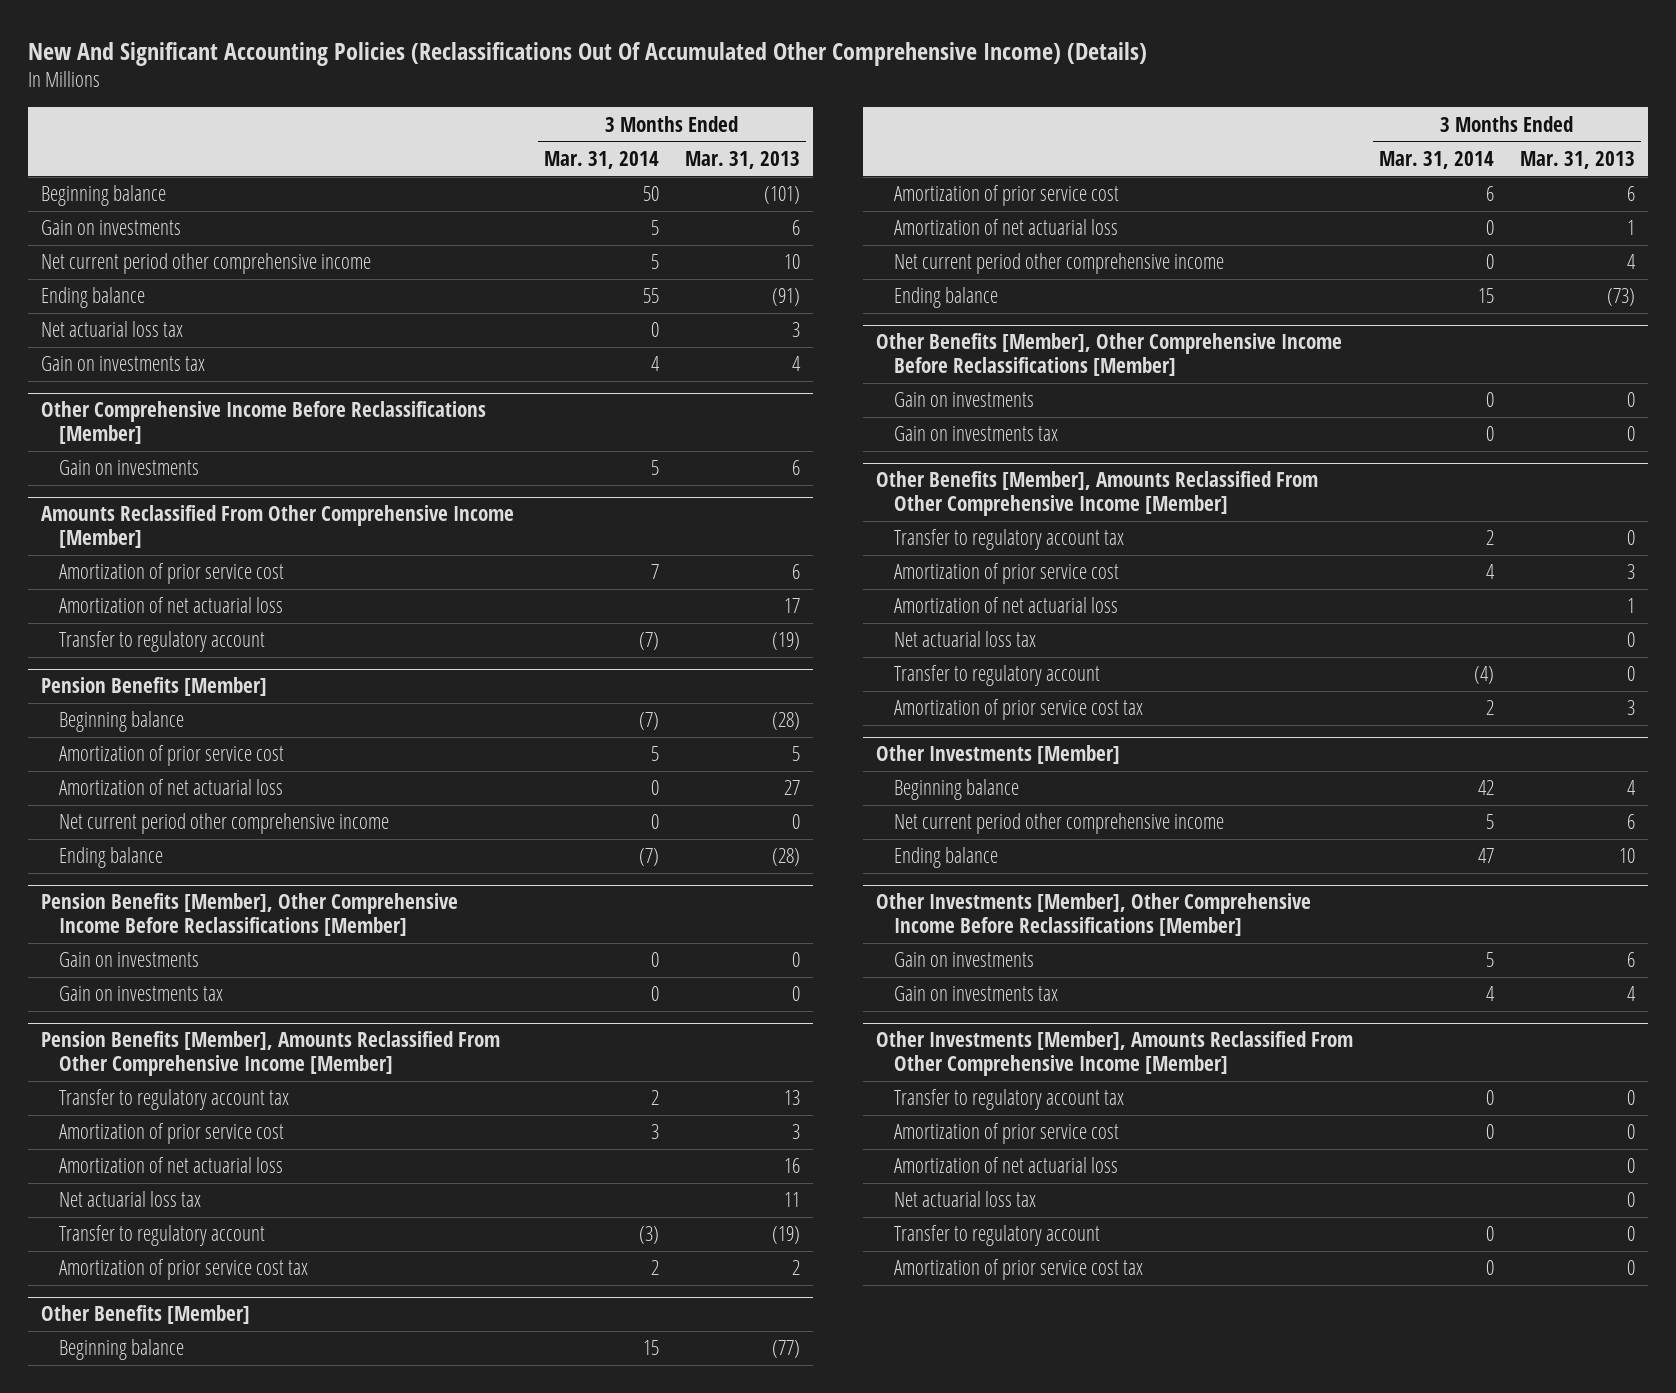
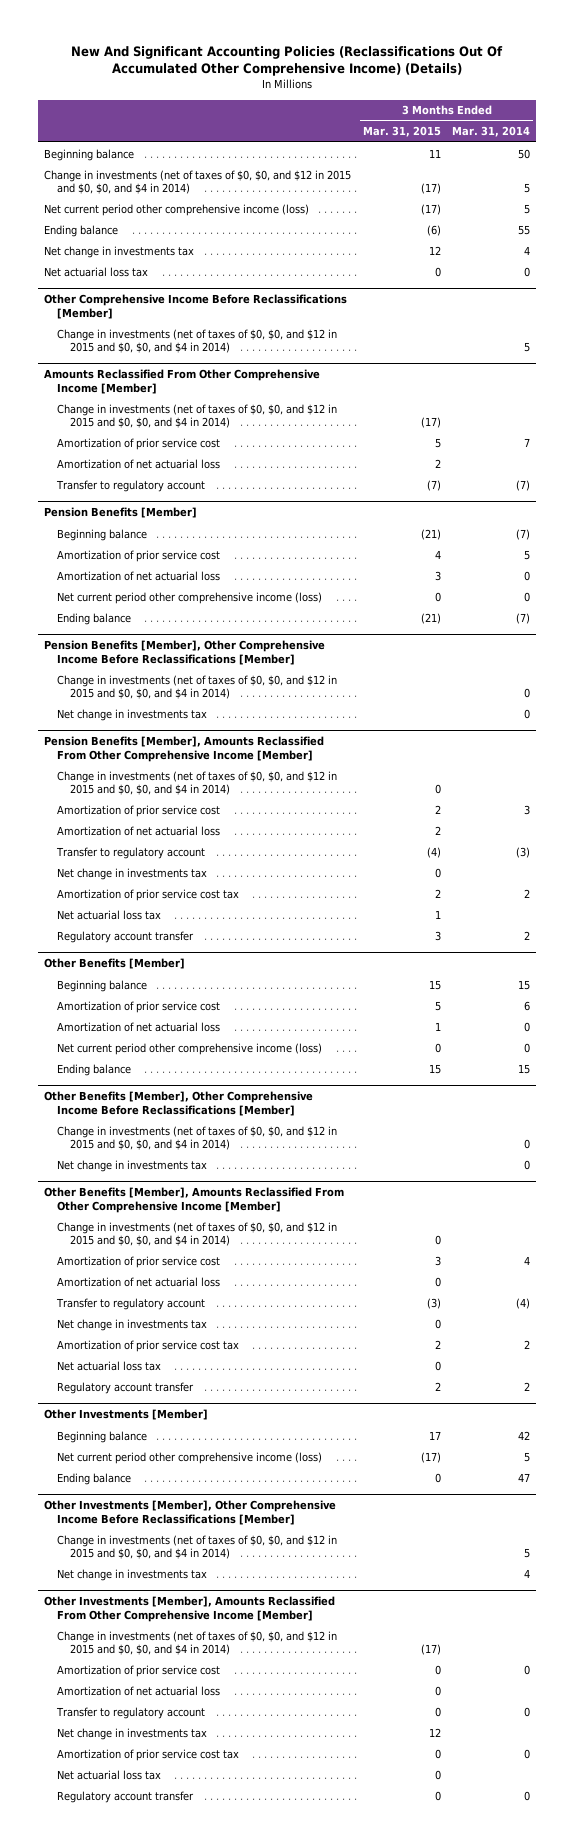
- | 3 Months Ended Mar. 31, 2014 | 3 Months Ended Mar. 31, 2013
+ | 3 Months Ended Mar. 31, 2015 | 3 Months Ended Mar. 31, 2014
- Gain on investments | 5 | 6
- Net current period other comprehensive income | 5 | 10
+ Change in investments (net of taxes of $0, $0, and $12 in 2015 and $0, $0, and $4 in 2014) | (17) | 5
+ Net current period other comprehensive income (loss) | (17) | 5
+ Net change in investments tax | 12 | 4
- Gain on investments tax | 4 | 4
@ Other Comprehensive Income Before Reclassifications [Member]
- Gain on investments | 5 | 6
+ Change in investments (net of taxes of $0, $0, and $12 in 2015 and $0, $0, and $4 in 2014) | | 5
@ Amounts Reclassified From Other Comprehensive Income [Member]
+ Change in investments (net of taxes of $0, $0, and $12 in 2015 and $0, $0, and $4 in 2014) | (17) |
@ Pension Benefits [Member]
- Net current period other comprehensive income | 0 | 0
+ Net current period other comprehensive income (loss) | 0 | 0
@ Pension Benefits [Member], Other Comprehensive Income Before Reclassifications [Member]
- Gain on investments | 0 | 0
- Gain on investments tax | 0 | 0
+ Change in investments (net of taxes of $0, $0, and $12 in 2015 and $0, $0, and $4 in 2014) | | 0
+ Net change in investments tax | | 0
@ Pension Benefits [Member], Amounts Reclassified From Other Comprehensive Income [Member]
- Transfer to regulatory account tax | 2 | 13
+ Change in investments (net of taxes of $0, $0, and $12 in 2015 and $0, $0, and $4 in 2014) | 0 |
+ Net change in investments tax | 0 |
moved down: Net actuarial loss tax | 1 |
+ Regulatory account transfer | 3 | 2
@ Other Benefits [Member]
- Net current period other comprehensive income | 0 | 4
+ Net current period other comprehensive income (loss) | 0 | 0
@ Other Benefits [Member], Other Comprehensive Income Before Reclassifications [Member]
- Gain on investments | 0 | 0
- Gain on investments tax | 0 | 0
+ Change in investments (net of taxes of $0, $0, and $12 in 2015 and $0, $0, and $4 in 2014) | | 0
+ Net change in investments tax | | 0
@ Other Benefits [Member], Amounts Reclassified From Other Comprehensive Income [Member]
- Transfer to regulatory account tax | 2 | 0
+ Change in investments (net of taxes of $0, $0, and $12 in 2015 and $0, $0, and $4 in 2014) | 0 |
+ Net change in investments tax | 0 |
moved down: Net actuarial loss tax | 0 |
+ Regulatory account transfer | 2 | 2
@ Other Investments [Member]
- Net current period other comprehensive income | 5 | 6
+ Net current period other comprehensive income (loss) | (17) | 5
@ Other Investments [Member], Other Comprehensive Income Before Reclassifications [Member]
- Gain on investments | 5 | 6
- Gain on investments tax | 4 | 4
+ Change in investments (net of taxes of $0, $0, and $12 in 2015 and $0, $0, and $4 in 2014) | | 5
+ Net change in investments tax | | 4
@ Other Investments [Member], Amounts Reclassified From Other Comprehensive Income [Member]
- Transfer to regulatory account tax | 0 | 0
+ Change in investments (net of taxes of $0, $0, and $12 in 2015 and $0, $0, and $4 in 2014) | (17) |
+ Net change in investments tax | 12 |
moved down: Net actuarial loss tax | 0 |
+ Regulatory account transfer | 0 | 0

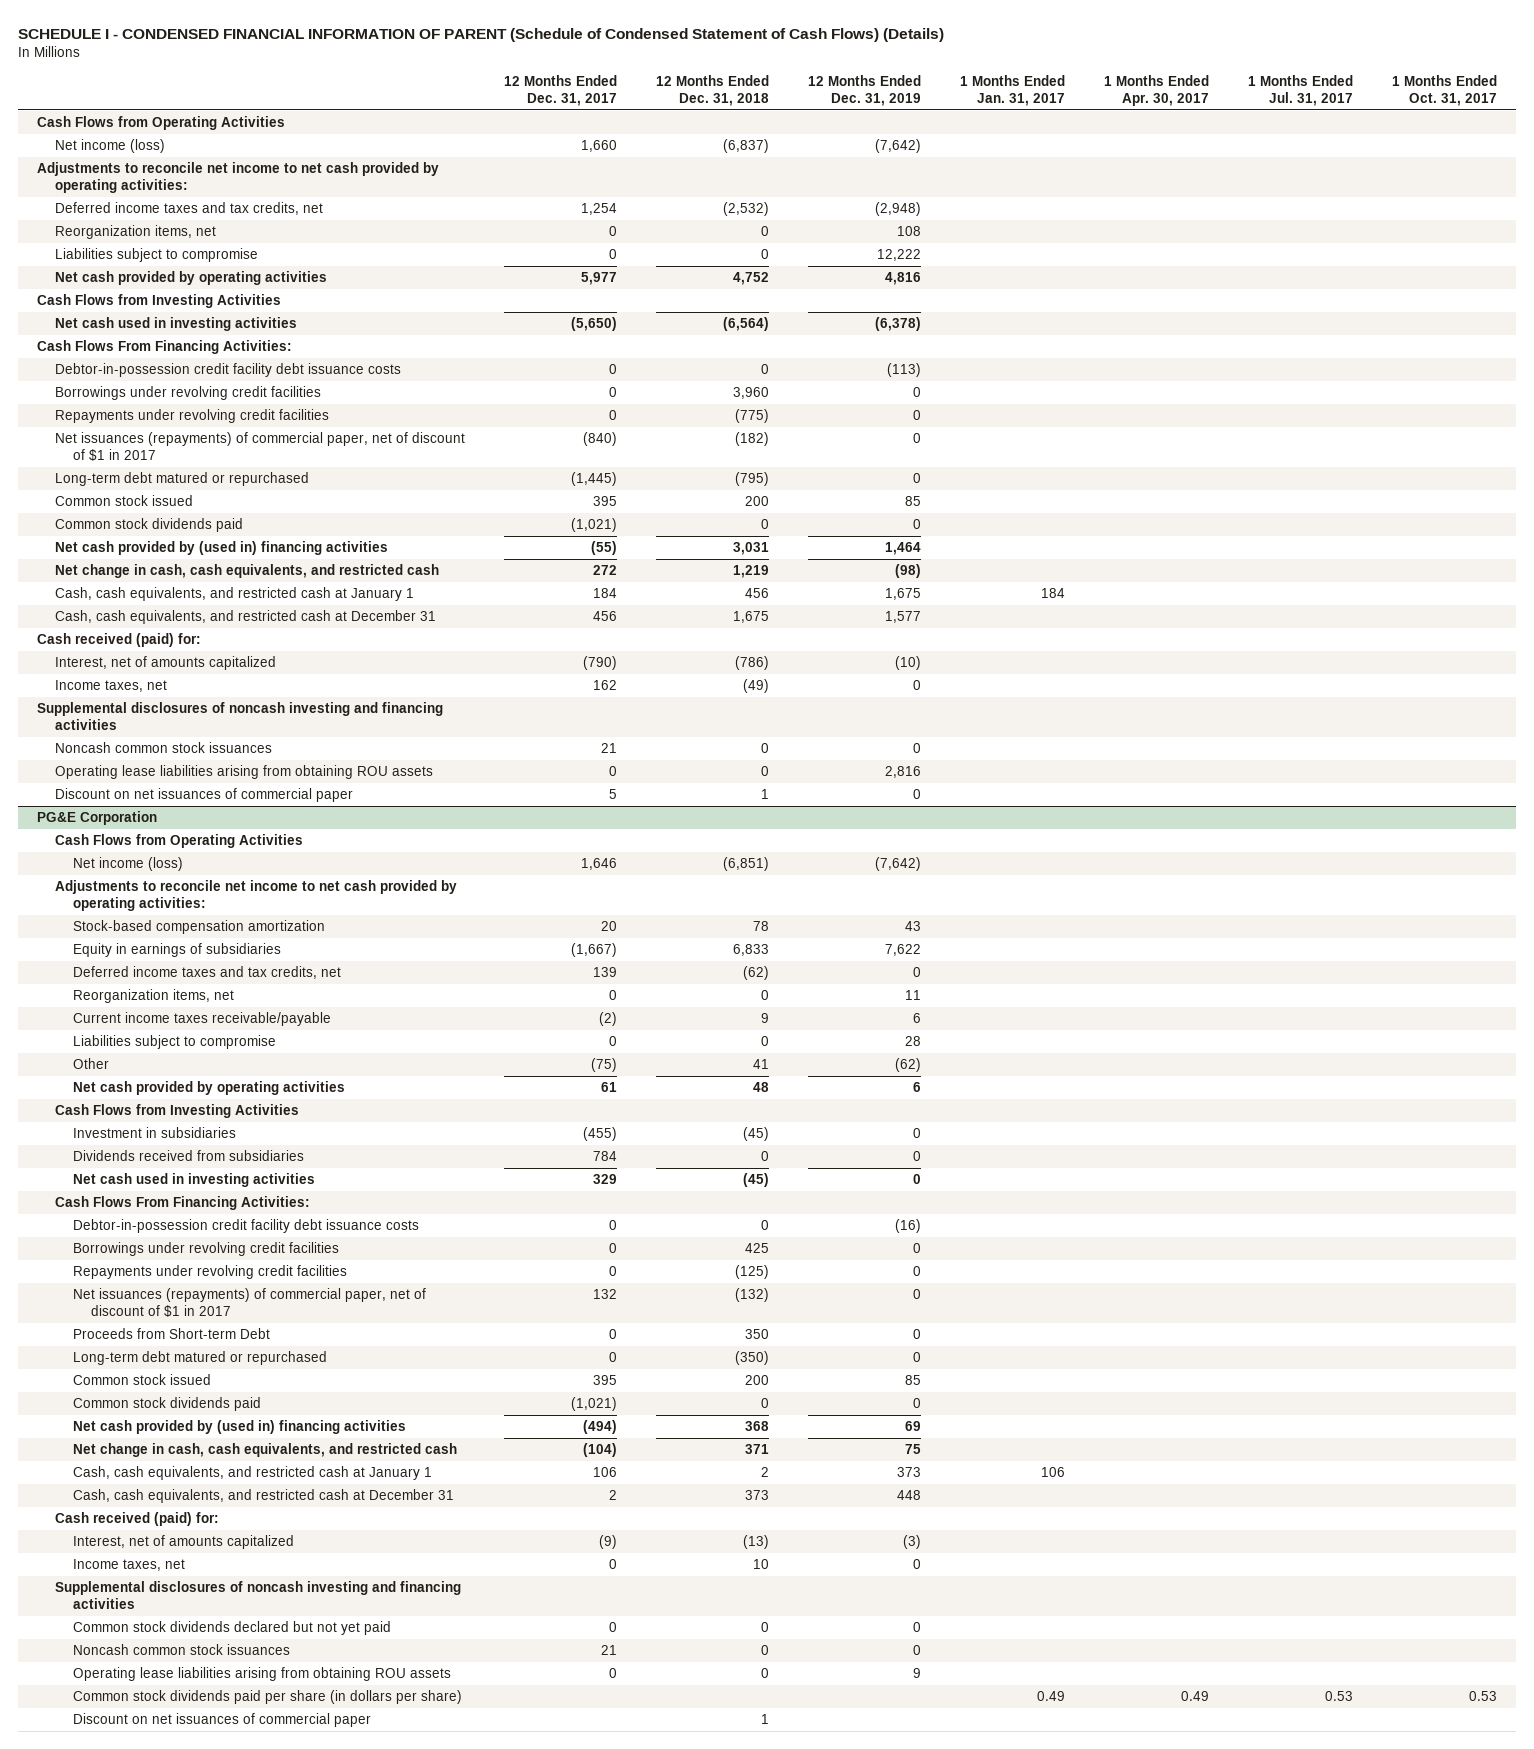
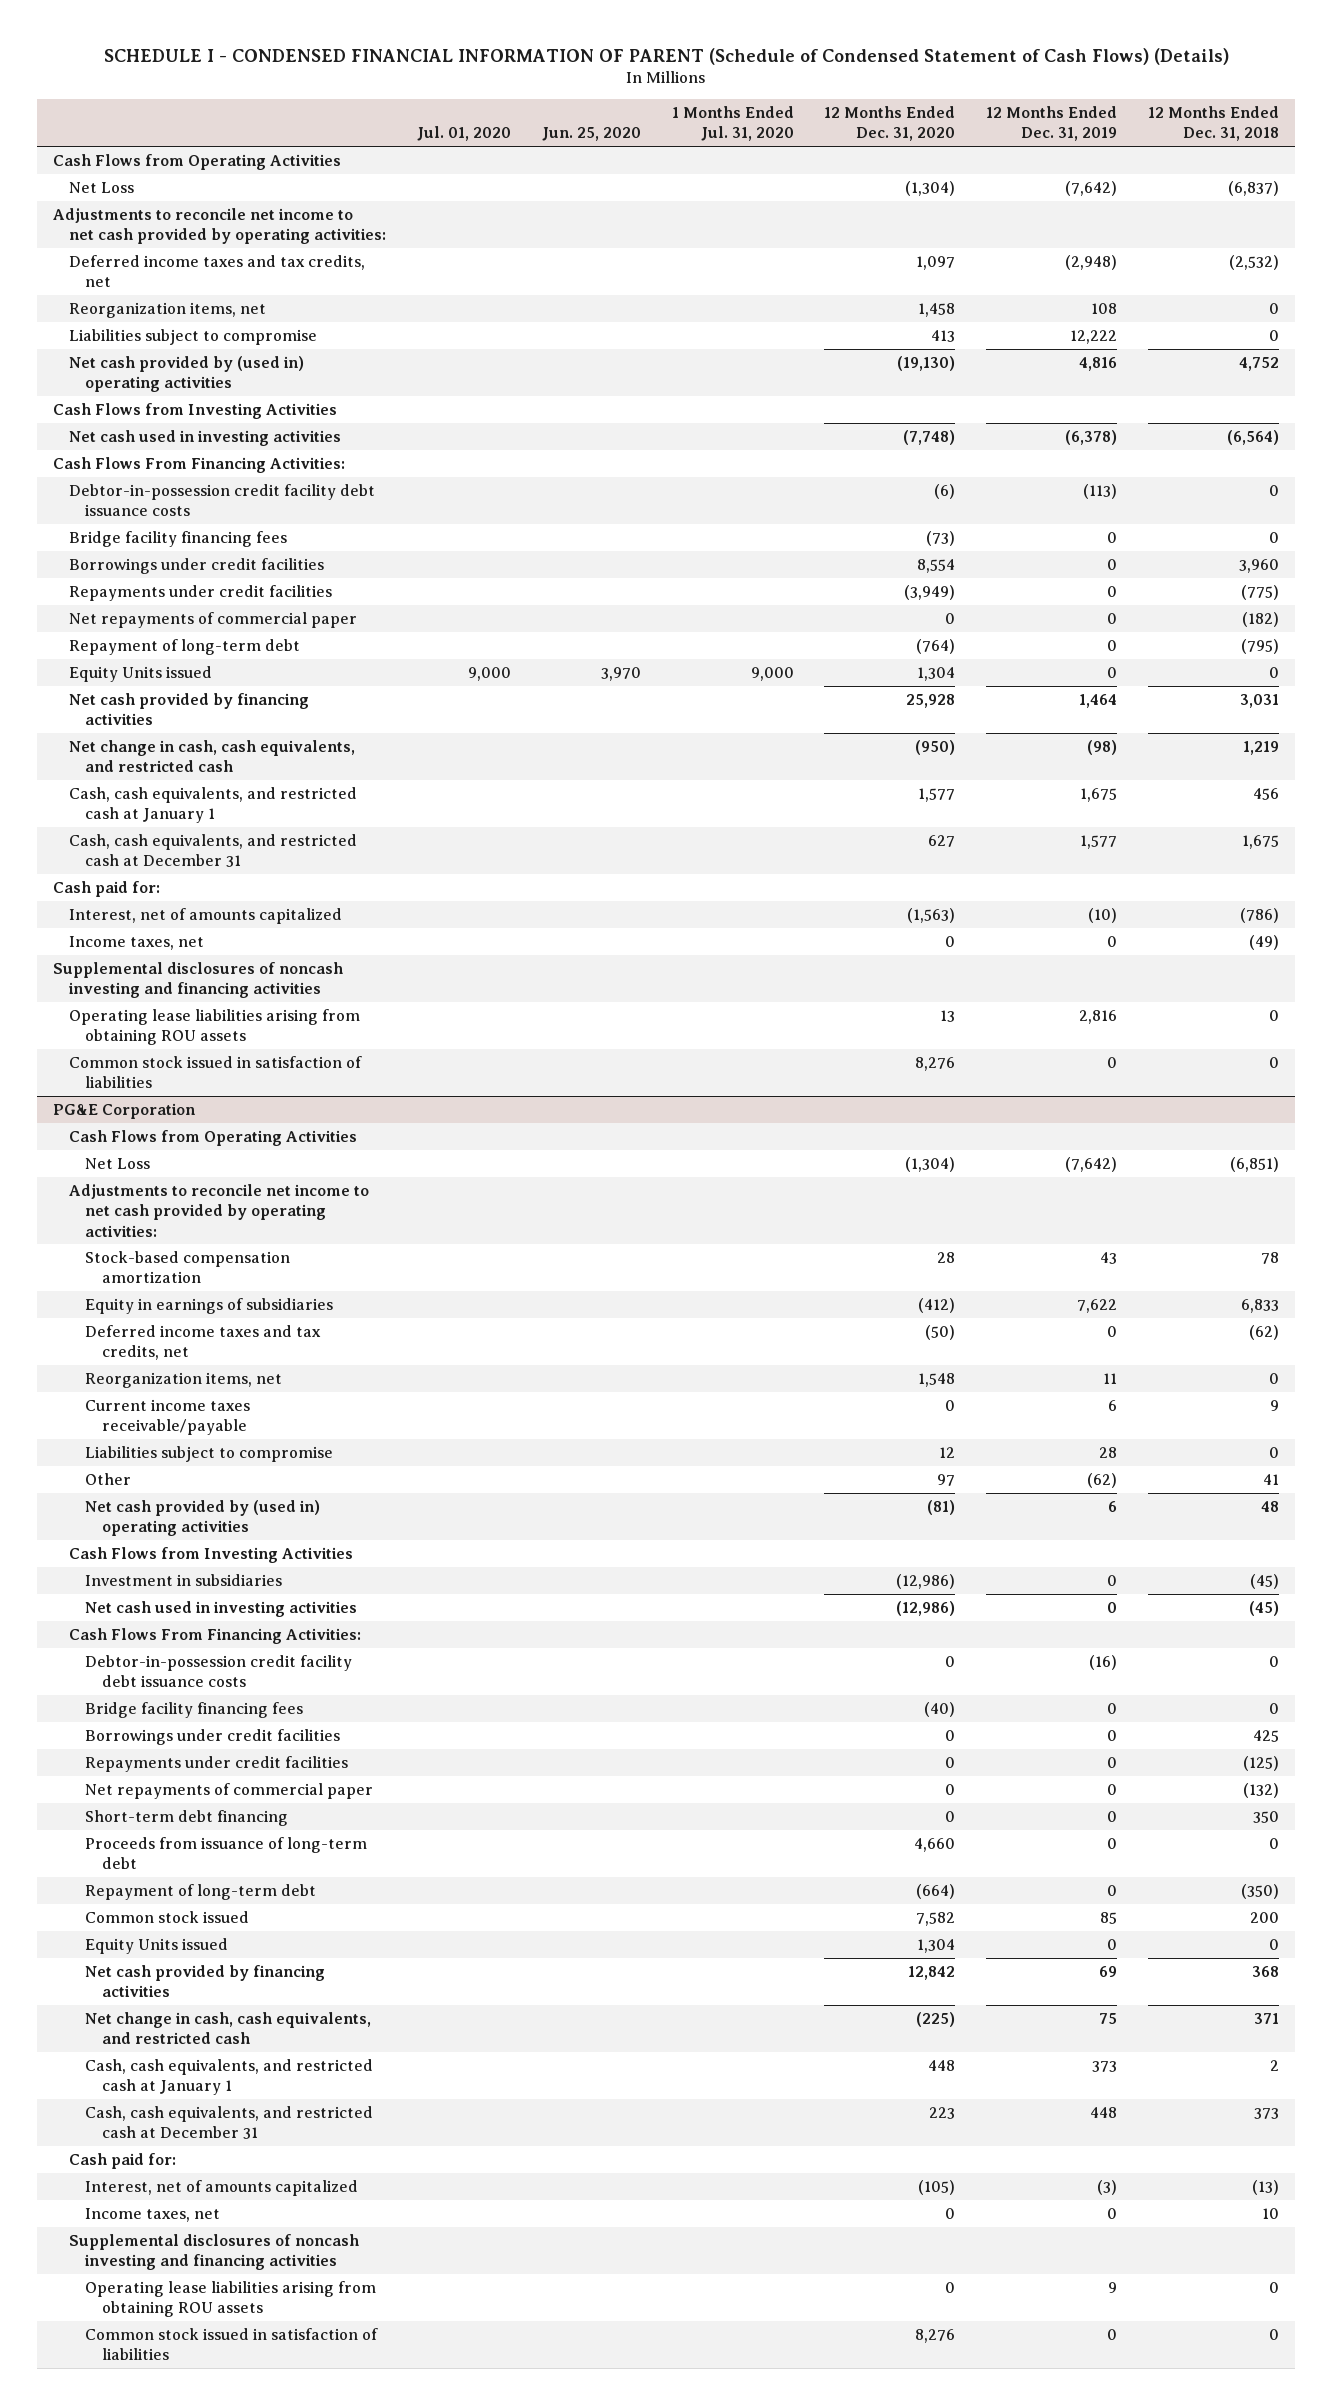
- | 12 Months Ended Dec. 31, 2017 | 12 Months Ended Dec. 31, 2018 | 12 Months Ended Dec. 31, 2019 | 1 Months Ended Jan. 31, 2017 | 1 Months Ended Apr. 30, 2017 | 1 Months Ended Jul. 31, 2017 | 1 Months Ended Oct. 31, 2017
+ | Jul. 01, 2020 | Jun. 25, 2020 | 1 Months Ended Jul. 31, 2020 | 12 Months Ended Dec. 31, 2020 | 12 Months Ended Dec. 31, 2019 | 12 Months Ended Dec. 31, 2018
- Net income (loss) | 1,660 | (6,837) | (7,642) | | | |
+ Net Loss | | | | (1,304) | (7,642) | (6,837)
- Net cash provided by operating activities | 5,977 | 4,752 | 4,816 | | | |
+ Net cash provided by (used in) operating activities | | | | (19,130) | 4,816 | 4,752
- Borrowings under revolving credit facilities | 0 | 3,960 | 0 | | | |
- Repayments under revolving credit facilities | 0 | (775) | 0 | | | |
- Net issuances (repayments) of commercial paper, net of discount of $1 in 2017 | (840) | (182) | 0 | | | |
- Long-term debt matured or repurchased | (1,445) | (795) | 0 | | | |
- Common stock issued | 395 | 200 | 85 | | | |
- Common stock dividends paid | (1,021) | 0 | 0 | | | |
- Net cash provided by (used in) financing activities | (55) | 3,031 | 1,464 | | | |
+ Bridge facility financing fees | | | | (73) | 0 | 0
+ Borrowings under credit facilities | | | | 8,554 | 0 | 3,960
+ Repayments under credit facilities | | | | (3,949) | 0 | (775)
+ Net repayments of commercial paper | | | | 0 | 0 | (182)
+ Repayment of long-term debt | | | | (764) | 0 | (795)
+ Equity Units issued | 9,000 | 3,970 | 9,000 | 1,304 | 0 | 0
+ Net cash provided by financing activities | | | | 25,928 | 1,464 | 3,031
- Cash received (paid) for:
+ Cash paid for:
- Noncash common stock issuances | 21 | 0 | 0 | | | |
- Discount on net issuances of commercial paper | 5 | 1 | 0 | | | |
+ Common stock issued in satisfaction of liabilities | | | | 8,276 | 0 | 0
@ PG&E Corporation
- Net income (loss) | 1,646 | (6,851) | (7,642) | | | |
+ Net Loss | | | | (1,304) | (7,642) | (6,851)
- Net cash provided by operating activities | 61 | 48 | 6 | | | |
+ Net cash provided by (used in) operating activities | | | | (81) | 6 | 48
- Dividends received from subsidiaries | 784 | 0 | 0 | | | |
- Borrowings under revolving credit facilities | 0 | 425 | 0 | | | |
- Repayments under revolving credit facilities | 0 | (125) | 0 | | | |
- Net issuances (repayments) of commercial paper, net of discount of $1 in 2017 | 132 | (132) | 0 | | | |
- Proceeds from Short-term Debt | 0 | 350 | 0 | | | |
- Long-term debt matured or repurchased | 0 | (350) | 0 | | | |
+ Bridge facility financing fees | | | | (40) | 0 | 0
+ Borrowings under credit facilities | | | | 0 | 0 | 425
+ Repayments under credit facilities | | | | 0 | 0 | (125)
+ Net repayments of commercial paper | | | | 0 | 0 | (132)
+ Short-term debt financing | | | | 0 | 0 | 350
+ Proceeds from issuance of long-term debt | | | | 4,660 | 0 | 0
+ Repayment of long-term debt | | | | (664) | 0 | (350)
- Common stock dividends paid | (1,021) | 0 | 0 | | | |
- Net cash provided by (used in) financing activities | (494) | 368 | 69 | | | |
+ Equity Units issued | | | | 1,304 | 0 | 0
+ Net cash provided by financing activities | | | | 12,842 | 69 | 368
- Cash received (paid) for:
+ Cash paid for:
- Common stock dividends declared but not yet paid | 0 | 0 | 0 | | | |
- Noncash common stock issuances | 21 | 0 | 0 | | | |
- Common stock dividends paid per share (in dollars per share) | | | | 0.49 | 0.49 | 0.53 | 0.53
- Discount on net issuances of commercial paper | | 1 | | | | |
+ Common stock issued in satisfaction of liabilities | | | | 8,276 | 0 | 0

